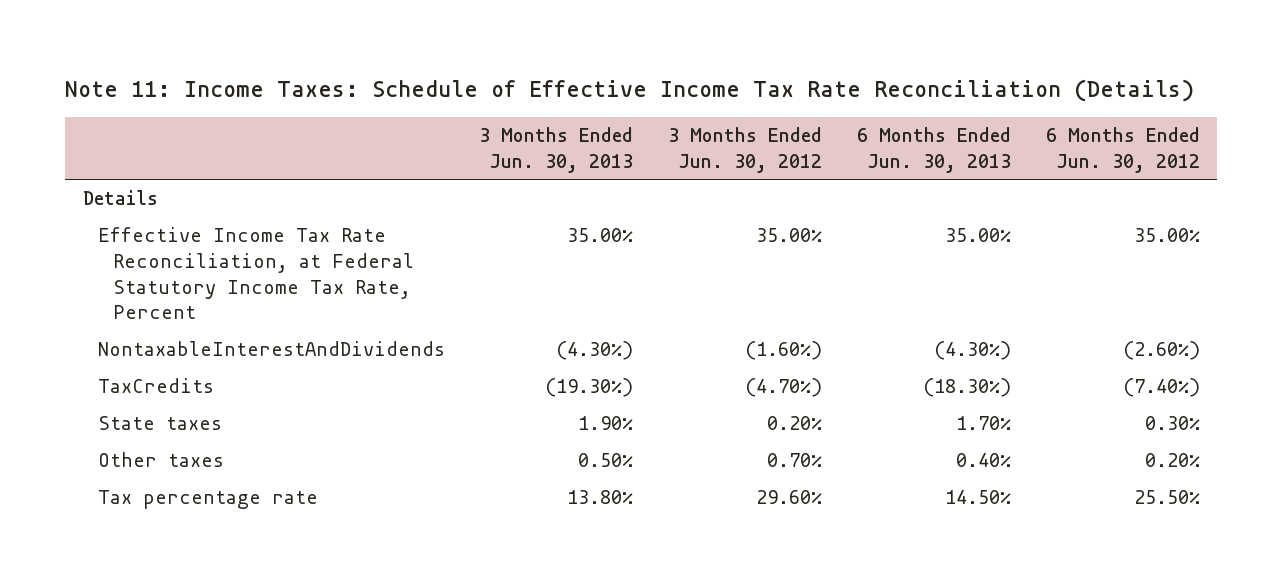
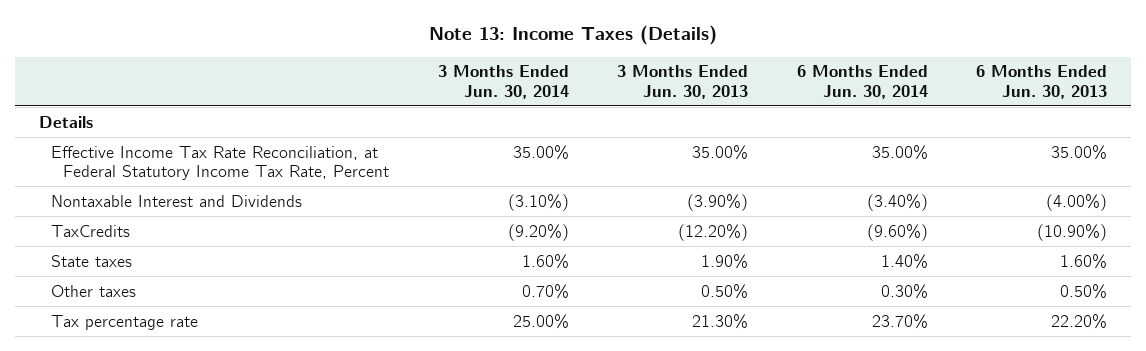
- Note 11: Income Taxes: Schedule of Effective Income Tax Rate Reconciliation (Details)
+ Note 13: Income Taxes (Details)
- | 3 Months Ended Jun. 30, 2013 | 3 Months Ended Jun. 30, 2012 | 6 Months Ended Jun. 30, 2013 | 6 Months Ended Jun. 30, 2012
+ | 3 Months Ended Jun. 30, 2014 | 3 Months Ended Jun. 30, 2013 | 6 Months Ended Jun. 30, 2014 | 6 Months Ended Jun. 30, 2013
- NontaxableInterestAndDividends | (4.30%) | (1.60%) | (4.30%) | (2.60%)
- TaxCredits | (19.30%) | (4.70%) | (18.30%) | (7.40%)
- State taxes | 1.90% | 0.20% | 1.70% | 0.30%
- Other taxes | 0.50% | 0.70% | 0.40% | 0.20%
- Tax percentage rate | 13.80% | 29.60% | 14.50% | 25.50%
+ Nontaxable Interest and Dividends | (3.10%) | (3.90%) | (3.40%) | (4.00%)
+ TaxCredits | (9.20%) | (12.20%) | (9.60%) | (10.90%)
+ State taxes | 1.60% | 1.90% | 1.40% | 1.60%
+ Other taxes | 0.70% | 0.50% | 0.30% | 0.50%
+ Tax percentage rate | 25.00% | 21.30% | 23.70% | 22.20%

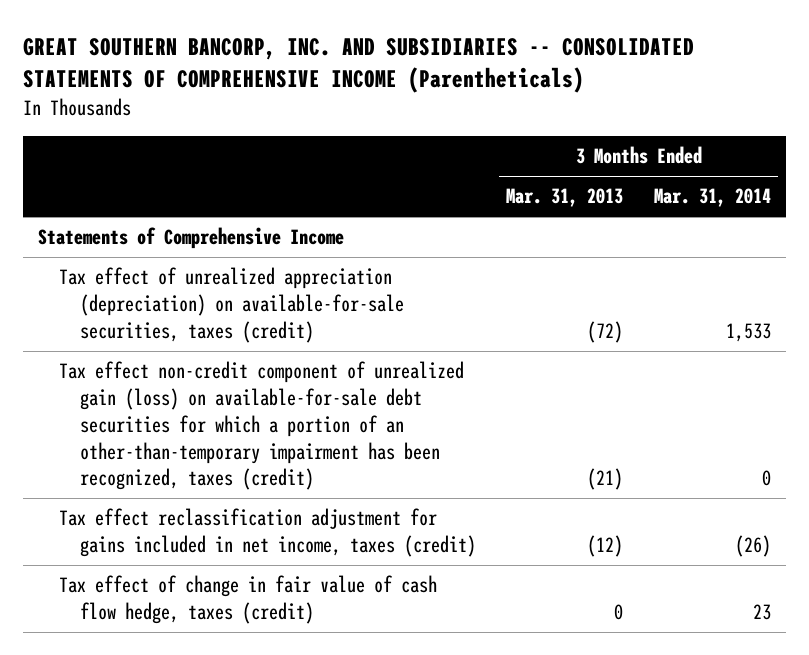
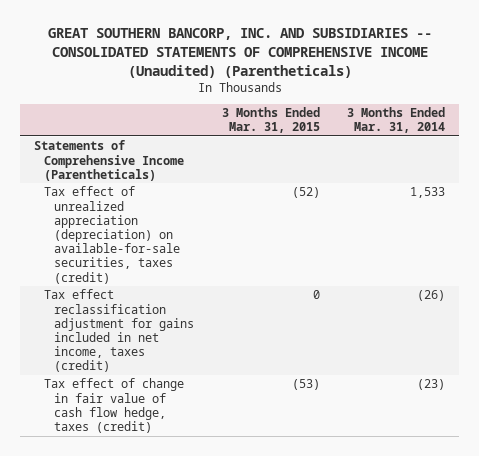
- GREAT SOUTHERN BANCORP, INC. AND SUBSIDIARIES -- CONSOLIDATED STATEMENTS OF COMPREHENSIVE INCOME (Parentheticals)
+ GREAT SOUTHERN BANCORP, INC. AND SUBSIDIARIES -- CONSOLIDATED STATEMENTS OF COMPREHENSIVE INCOME (Unaudited) (Parentheticals)
- | 3 Months Ended Mar. 31, 2013 | 3 Months Ended Mar. 31, 2014
+ | 3 Months Ended Mar. 31, 2015 | 3 Months Ended Mar. 31, 2014
- Statements of Comprehensive Income
+ Statements of Comprehensive Income (Parentheticals)
- Tax effect non-credit component of unrealized gain (loss) on available-for-sale debt securities for which a portion of an other-than-temporary impairment has been recognized, taxes (credit) | (21) | 0
- Tax effect of change in fair value of cash flow hedge, taxes (credit) | 0 | 23
+ Tax effect of change in fair value of cash flow hedge, taxes (credit) | (53) | (23)

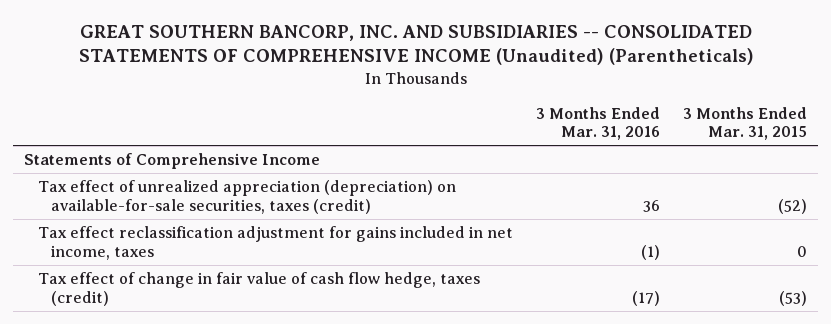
- | 3 Months Ended Mar. 31, 2015 | 3 Months Ended Mar. 31, 2014
+ | 3 Months Ended Mar. 31, 2016 | 3 Months Ended Mar. 31, 2015
- Statements of Comprehensive Income (Parentheticals)
+ Statements of Comprehensive Income
- Tax effect reclassification adjustment for gains included in net income, taxes (credit) | 0 | (26)
+ Tax effect reclassification adjustment for gains included in net income, taxes | (1) | 0

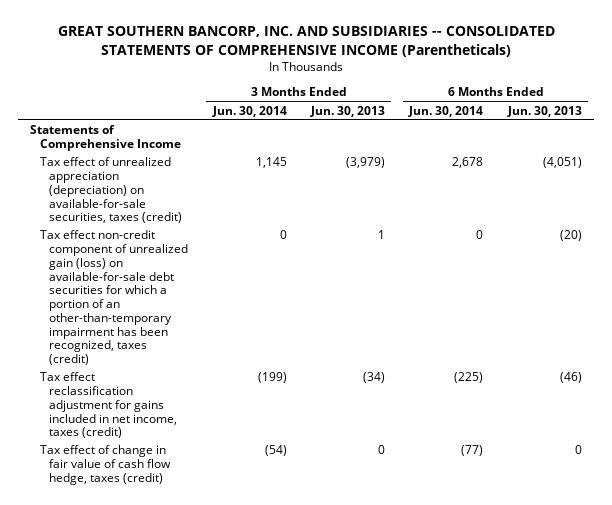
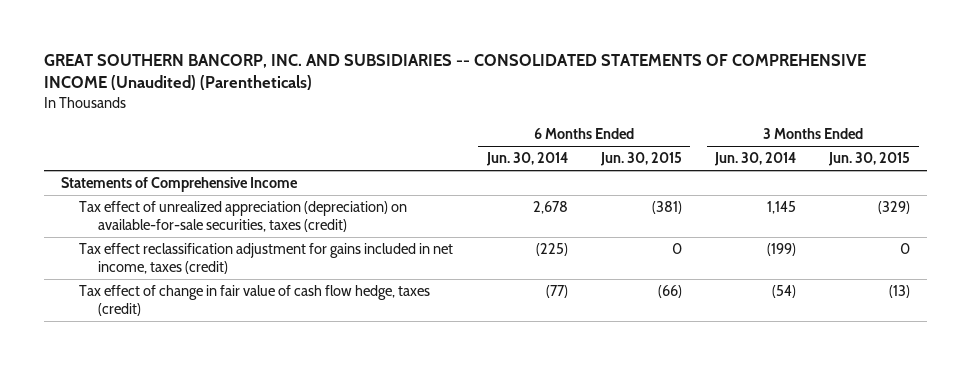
- GREAT SOUTHERN BANCORP, INC. AND SUBSIDIARIES -- CONSOLIDATED STATEMENTS OF COMPREHENSIVE INCOME (Parentheticals)
+ GREAT SOUTHERN BANCORP, INC. AND SUBSIDIARIES -- CONSOLIDATED STATEMENTS OF COMPREHENSIVE INCOME (Unaudited) (Parentheticals)
- | 3 Months Ended Jun. 30, 2014 | 3 Months Ended Jun. 30, 2013 | 6 Months Ended Jun. 30, 2014 | 6 Months Ended Jun. 30, 2013
+ | 6 Months Ended Jun. 30, 2014 | 6 Months Ended Jun. 30, 2015 | 3 Months Ended Jun. 30, 2014 | 3 Months Ended Jun. 30, 2015
- Tax effect non-credit component of unrealized gain (loss) on available-for-sale debt securities for which a portion of an other-than-temporary impairment has been recognized, taxes (credit) | 0 | 1 | 0 | (20)

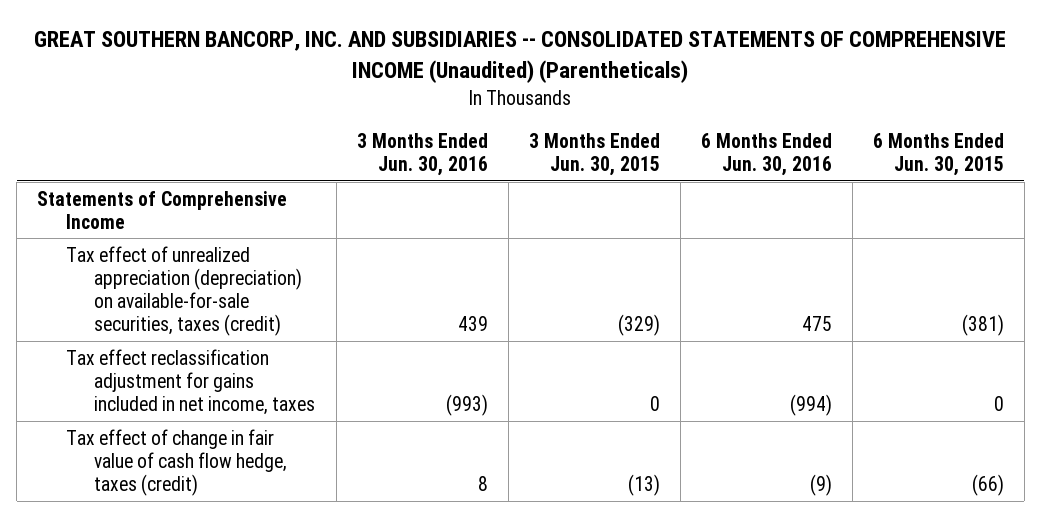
- | 6 Months Ended Jun. 30, 2014 | 6 Months Ended Jun. 30, 2015 | 3 Months Ended Jun. 30, 2014 | 3 Months Ended Jun. 30, 2015
+ | 3 Months Ended Jun. 30, 2016 | 3 Months Ended Jun. 30, 2015 | 6 Months Ended Jun. 30, 2016 | 6 Months Ended Jun. 30, 2015
- Tax effect reclassification adjustment for gains included in net income, taxes (credit) | (225) | 0 | (199) | 0
+ Tax effect reclassification adjustment for gains included in net income, taxes | (993) | 0 | (994) | 0

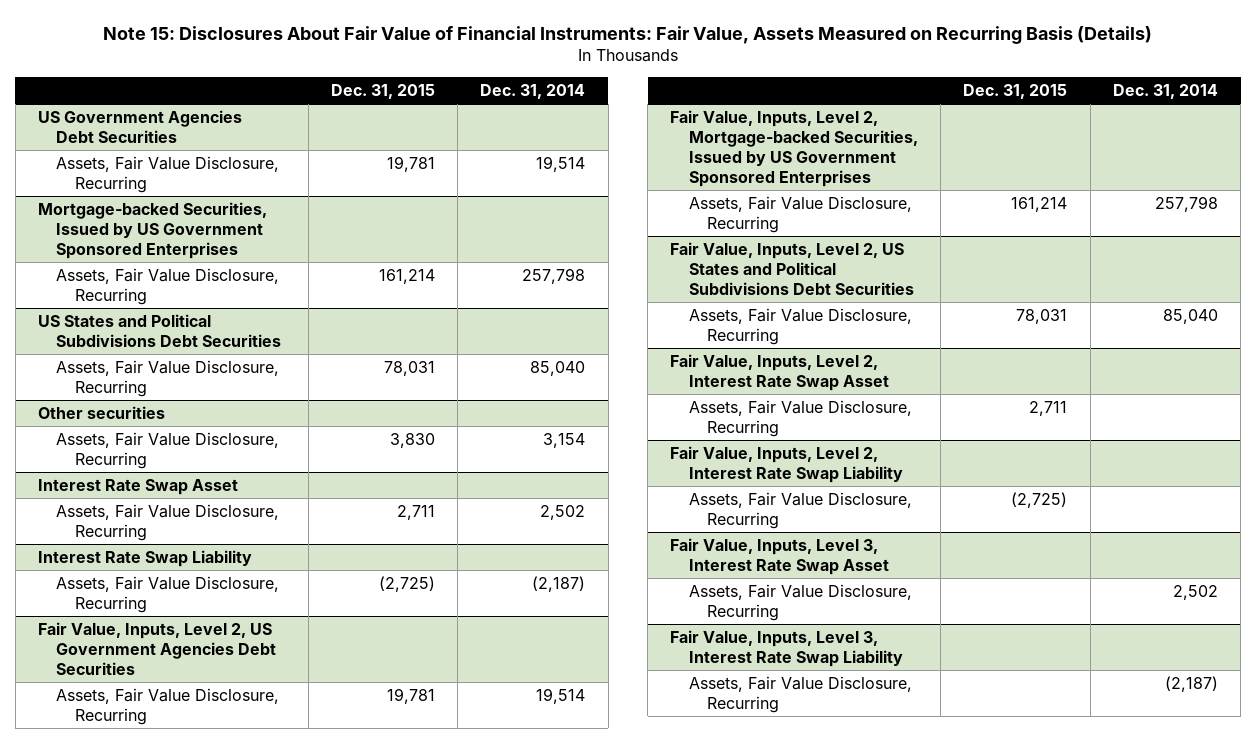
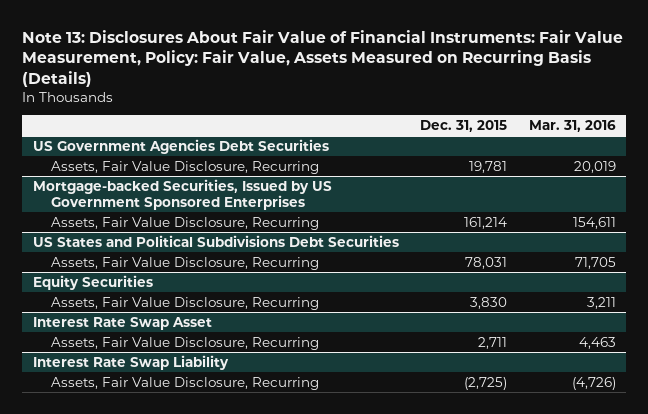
- Note 15: Disclosures About Fair Value of Financial Instruments: Fair Value, Assets Measured on Recurring Basis (Details)
+ Note 13: Disclosures About Fair Value of Financial Instruments: Fair Value Measurement, Policy: Fair Value, Assets Measured on Recurring Basis (Details)
- | Dec. 31, 2015 | Dec. 31, 2014
+ | Dec. 31, 2015 | Mar. 31, 2016
- Other securities
+ Equity Securities
- Fair Value, Inputs, Level 2, US Government Agencies Debt Securities
- Assets, Fair Value Disclosure, Recurring | 19,781 | 19,514
- Fair Value, Inputs, Level 2, Mortgage-backed Securities, Issued by US Government Sponsored Enterprises
- Assets, Fair Value Disclosure, Recurring | 161,214 | 257,798
- Fair Value, Inputs, Level 2, US States and Political Subdivisions Debt Securities
- Assets, Fair Value Disclosure, Recurring | 78,031 | 85,040
- Fair Value, Inputs, Level 2, Interest Rate Swap Asset
- Assets, Fair Value Disclosure, Recurring | 2,711 |
- Fair Value, Inputs, Level 2, Interest Rate Swap Liability
- Assets, Fair Value Disclosure, Recurring | (2,725) |
- Fair Value, Inputs, Level 3, Interest Rate Swap Asset
- Assets, Fair Value Disclosure, Recurring | | 2,502
- Fair Value, Inputs, Level 3, Interest Rate Swap Liability
- Assets, Fair Value Disclosure, Recurring | | (2,187)

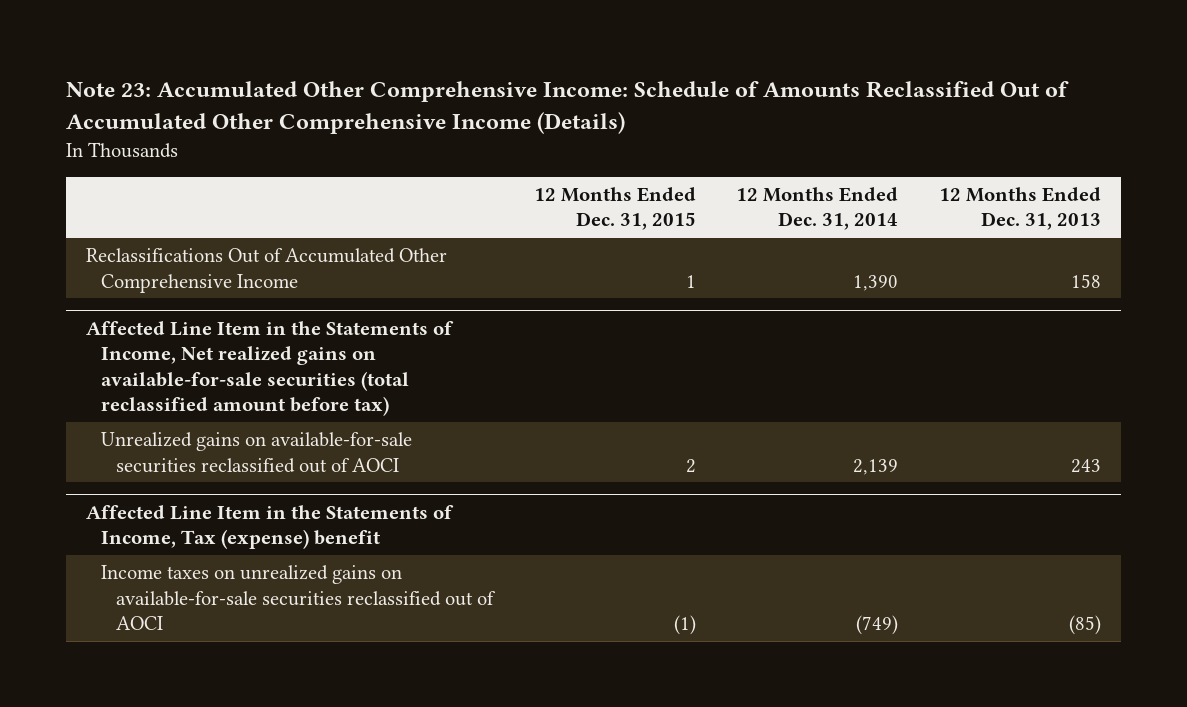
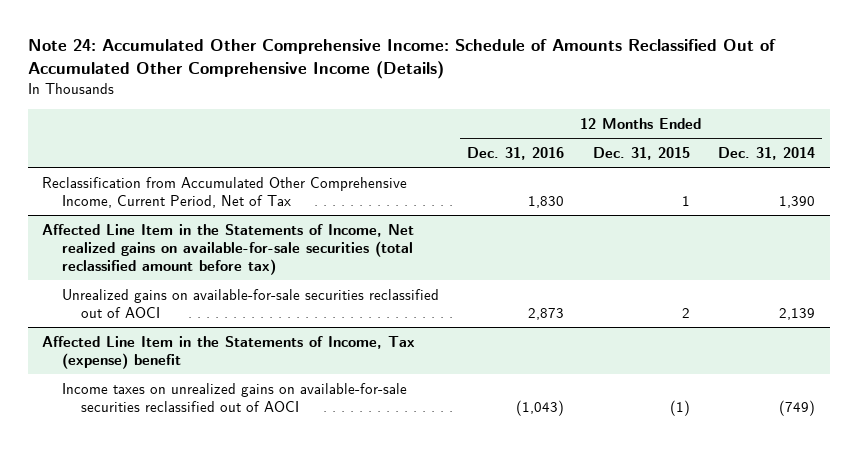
- Note 23: Accumulated Other Comprehensive Income: Schedule of Amounts Reclassified Out of Accumulated Other Comprehensive Income (Details)
+ Note 24: Accumulated Other Comprehensive Income: Schedule of Amounts Reclassified Out of Accumulated Other Comprehensive Income (Details)
- | 12 Months Ended Dec. 31, 2015 | 12 Months Ended Dec. 31, 2014 | 12 Months Ended Dec. 31, 2013
+ | 12 Months Ended Dec. 31, 2016 | 12 Months Ended Dec. 31, 2015 | 12 Months Ended Dec. 31, 2014
- Reclassifications Out of Accumulated Other Comprehensive Income | 1 | 1,390 | 158
+ Reclassification from Accumulated Other Comprehensive Income, Current Period, Net of Tax | 1,830 | 1 | 1,390

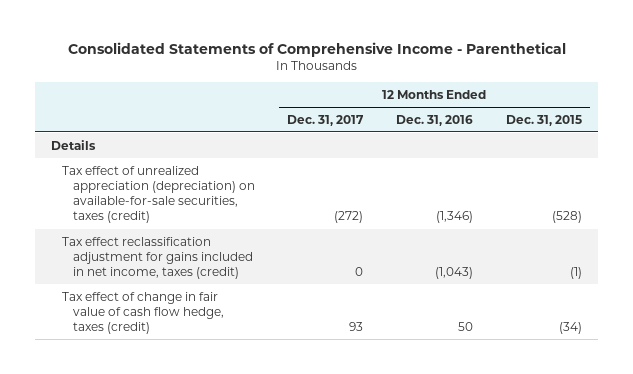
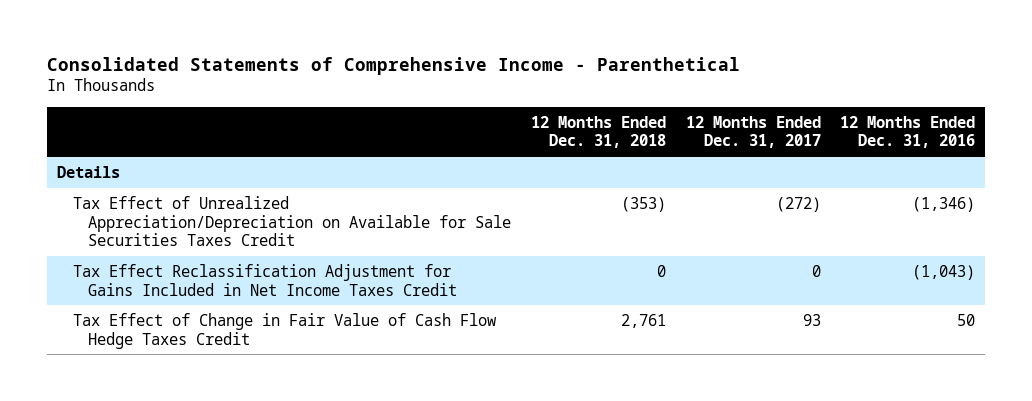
- | 12 Months Ended Dec. 31, 2017 | 12 Months Ended Dec. 31, 2016 | 12 Months Ended Dec. 31, 2015
+ | 12 Months Ended Dec. 31, 2018 | 12 Months Ended Dec. 31, 2017 | 12 Months Ended Dec. 31, 2016
- Tax effect of unrealized appreciation (depreciation) on available-for-sale securities, taxes (credit) | (272) | (1,346) | (528)
- Tax effect reclassification adjustment for gains included in net income, taxes (credit) | 0 | (1,043) | (1)
- Tax effect of change in fair value of cash flow hedge, taxes (credit) | 93 | 50 | (34)
+ Tax Effect of Unrealized Appreciation/Depreciation on Available for Sale Securities Taxes Credit | (353) | (272) | (1,346)
+ Tax Effect Reclassification Adjustment for Gains Included in Net Income Taxes Credit | 0 | 0 | (1,043)
+ Tax Effect of Change in Fair Value of Cash Flow Hedge Taxes Credit | 2,761 | 93 | 50

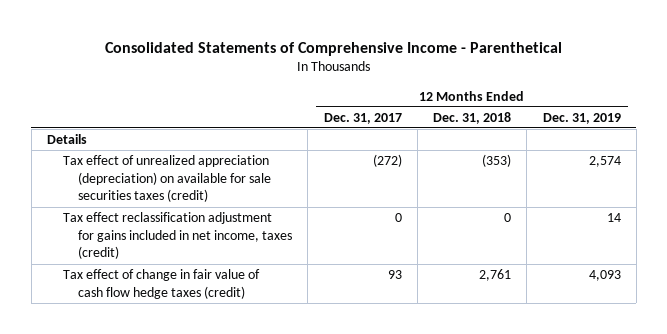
- | 12 Months Ended Dec. 31, 2018 | 12 Months Ended Dec. 31, 2017 | 12 Months Ended Dec. 31, 2016
+ | 12 Months Ended Dec. 31, 2017 | 12 Months Ended Dec. 31, 2018 | 12 Months Ended Dec. 31, 2019
- Tax Effect of Unrealized Appreciation/Depreciation on Available for Sale Securities Taxes Credit | (353) | (272) | (1,346)
- Tax Effect Reclassification Adjustment for Gains Included in Net Income Taxes Credit | 0 | 0 | (1,043)
- Tax Effect of Change in Fair Value of Cash Flow Hedge Taxes Credit | 2,761 | 93 | 50
+ Tax effect of unrealized appreciation (depreciation) on available for sale securities taxes (credit) | (272) | (353) | 2,574
+ Tax effect reclassification adjustment for gains included in net income, taxes (credit) | 0 | 0 | 14
+ Tax effect of change in fair value of cash flow hedge taxes (credit) | 93 | 2,761 | 4,093

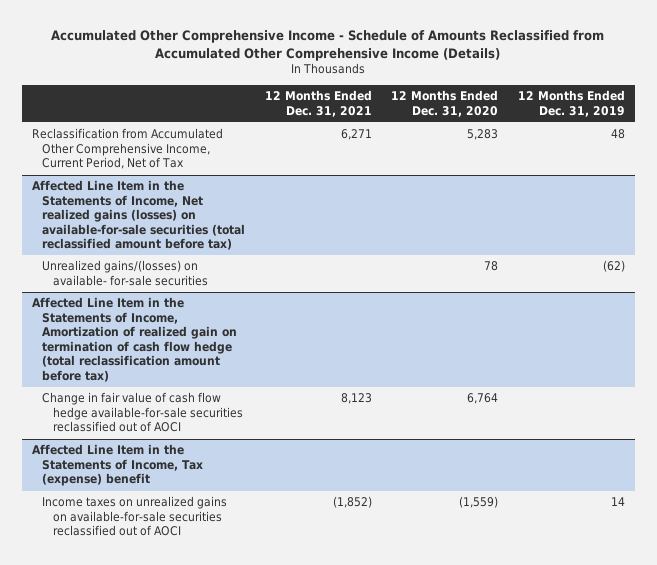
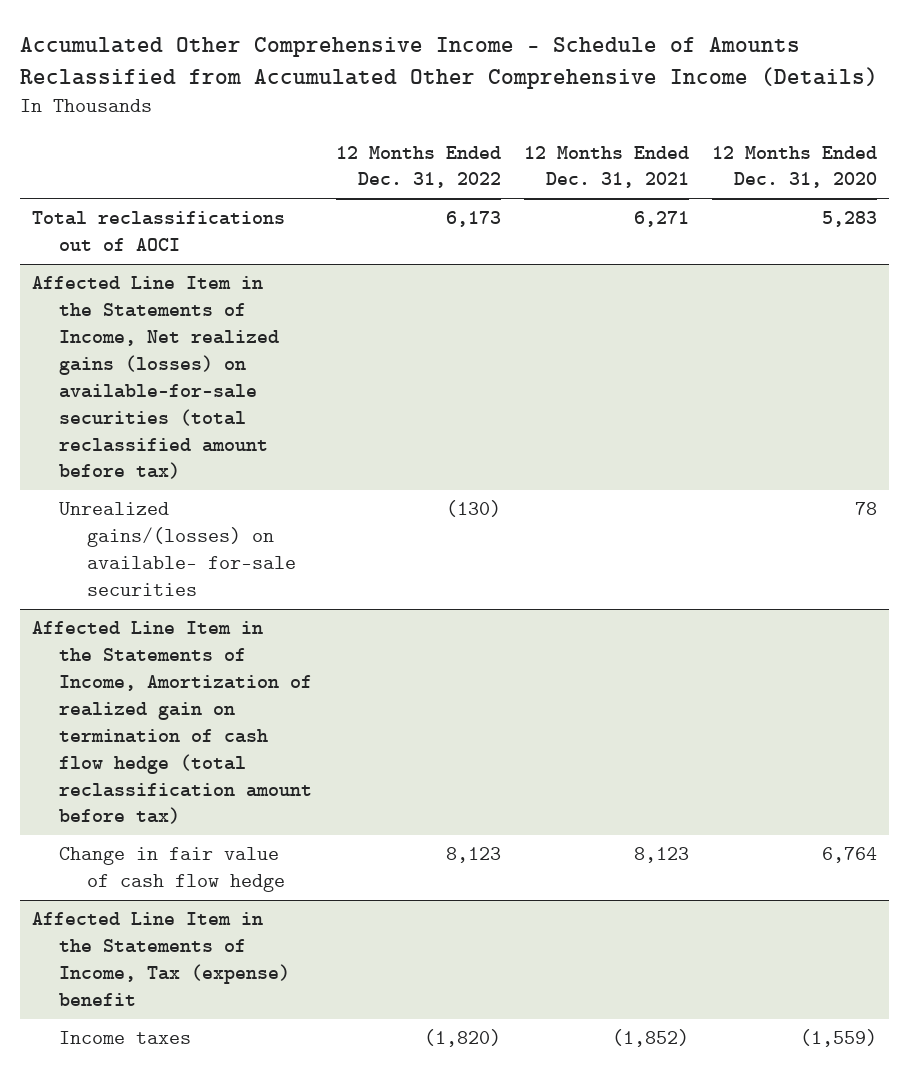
- | 12 Months Ended Dec. 31, 2021 | 12 Months Ended Dec. 31, 2020 | 12 Months Ended Dec. 31, 2019
+ | 12 Months Ended Dec. 31, 2022 | 12 Months Ended Dec. 31, 2021 | 12 Months Ended Dec. 31, 2020
- Reclassification from Accumulated Other Comprehensive Income, Current Period, Net of Tax | 6,271 | 5,283 | 48
+ Total reclassifications out of AOCI | 6,173 | 6,271 | 5,283
@ Affected Line Item in the Statements of Income, Amortization of realized gain on termination of cash flow hedge (total reclassification amount before tax)
- Change in fair value of cash flow hedge available-for-sale securities reclassified out of AOCI | 8,123 | 6,764 |
+ Change in fair value of cash flow hedge | 8,123 | 8,123 | 6,764
@ Affected Line Item in the Statements of Income, Tax (expense) benefit
- Income taxes on unrealized gains on available-for-sale securities reclassified out of AOCI | (1,852) | (1,559) | 14
+ Income taxes | (1,820) | (1,852) | (1,559)

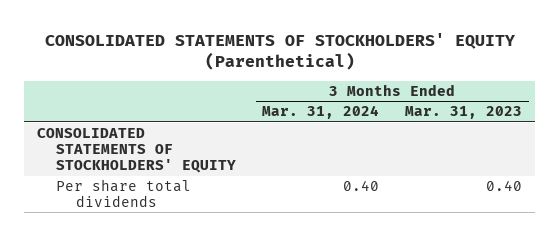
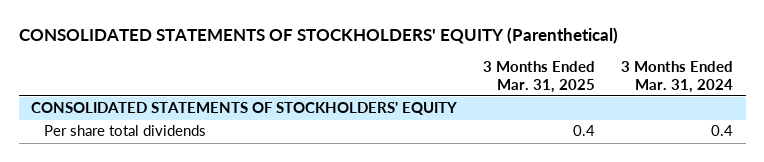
- | 3 Months Ended Mar. 31, 2024 | 3 Months Ended Mar. 31, 2023
+ | 3 Months Ended Mar. 31, 2025 | 3 Months Ended Mar. 31, 2024
- Per share total dividends | 0.40 | 0.40
+ Per share total dividends | 0.4 | 0.4

